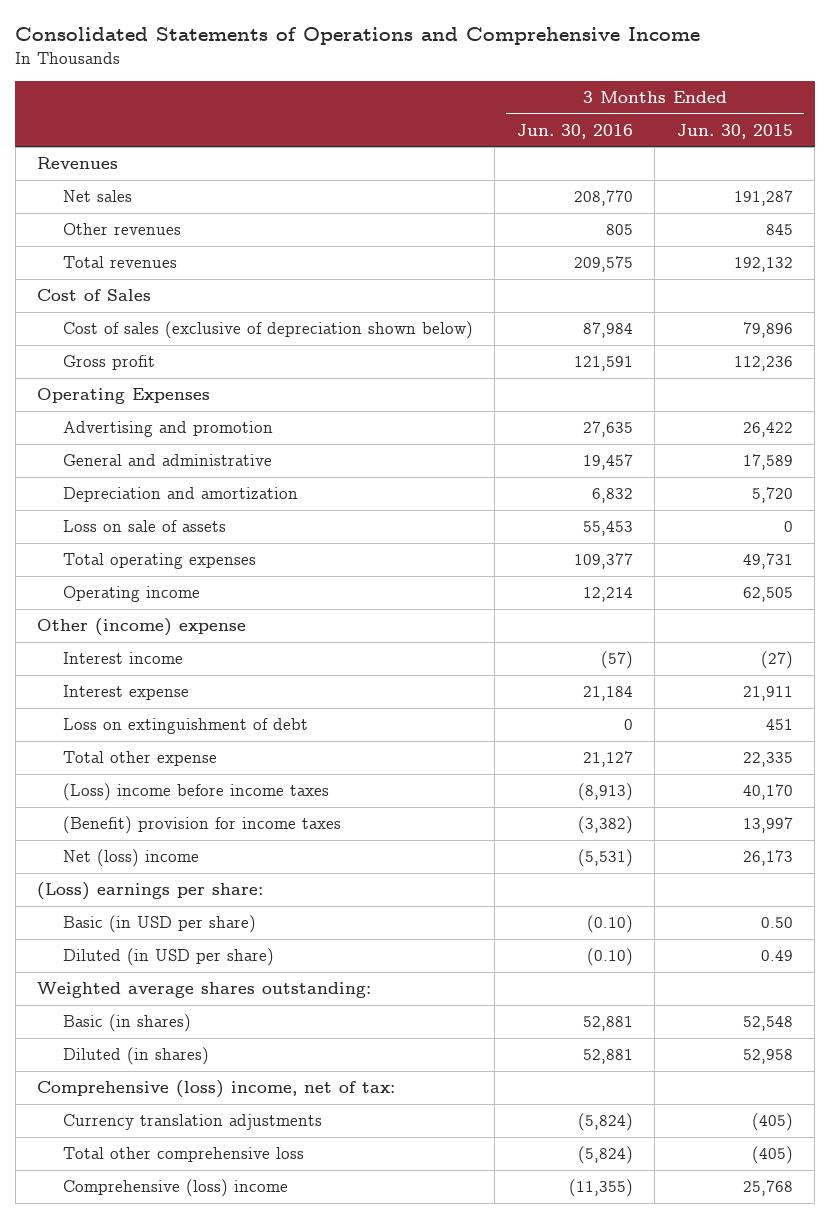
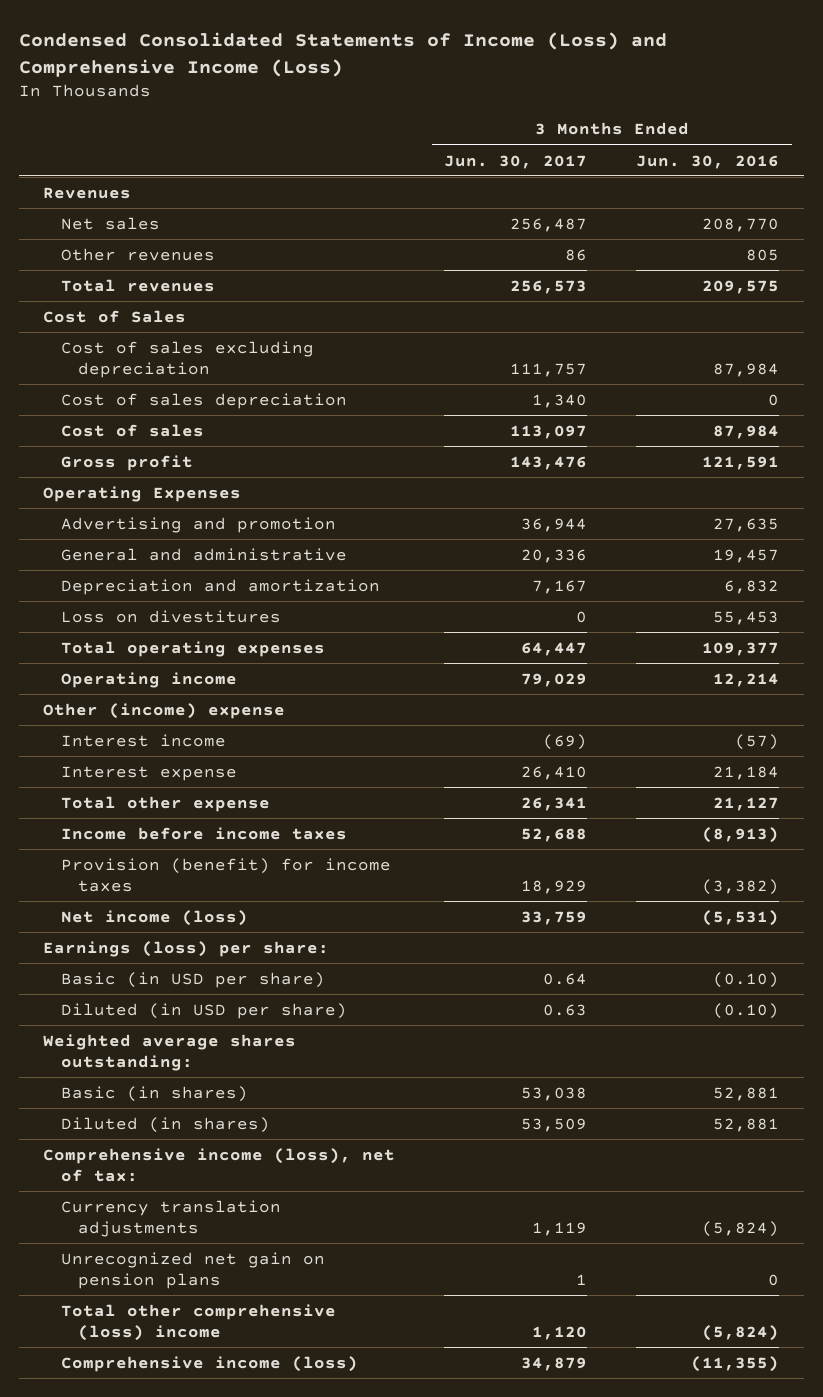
- Consolidated Statements of Operations and Comprehensive Income
+ Condensed Consolidated Statements of Income (Loss) and Comprehensive Income (Loss)
- | 3 Months Ended Jun. 30, 2016 | 3 Months Ended Jun. 30, 2015
+ | 3 Months Ended Jun. 30, 2017 | 3 Months Ended Jun. 30, 2016
- Cost of sales (exclusive of depreciation shown below) | 87,984 | 79,896
+ Cost of sales excluding depreciation | 111,757 | 87,984
+ Cost of sales depreciation | 1,340 | 0
+ Cost of sales | 113,097 | 87,984
- Loss on sale of assets | 55,453 | 0
+ Loss on divestitures | 0 | 55,453
- Loss on extinguishment of debt | 0 | 451
- (Loss) income before income taxes | (8,913) | 40,170
- (Benefit) provision for income taxes | (3,382) | 13,997
- Net (loss) income | (5,531) | 26,173
- (Loss) earnings per share:
+ Income before income taxes | 52,688 | (8,913)
+ Provision (benefit) for income taxes | 18,929 | (3,382)
+ Net income (loss) | 33,759 | (5,531)
+ Earnings (loss) per share:
- Comprehensive (loss) income, net of tax:
+ Comprehensive income (loss), net of tax:
- Total other comprehensive loss | (5,824) | (405)
- Comprehensive (loss) income | (11,355) | 25,768
+ Unrecognized net gain on pension plans | 1 | 0
+ Total other comprehensive (loss) income | 1,120 | (5,824)
+ Comprehensive income (loss) | 34,879 | (11,355)

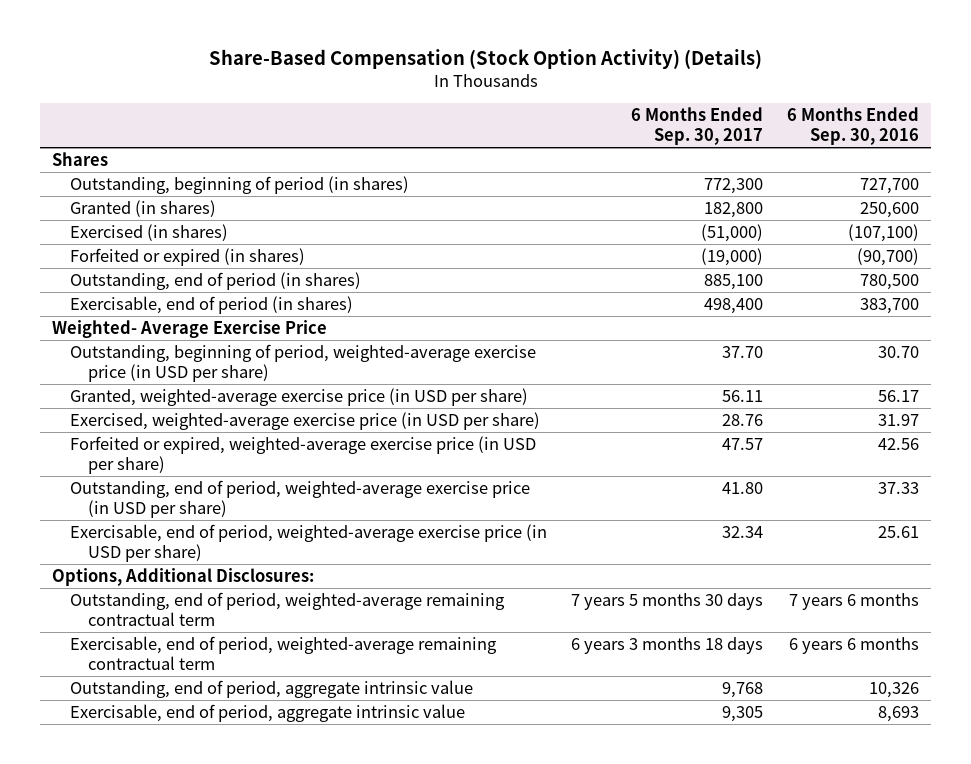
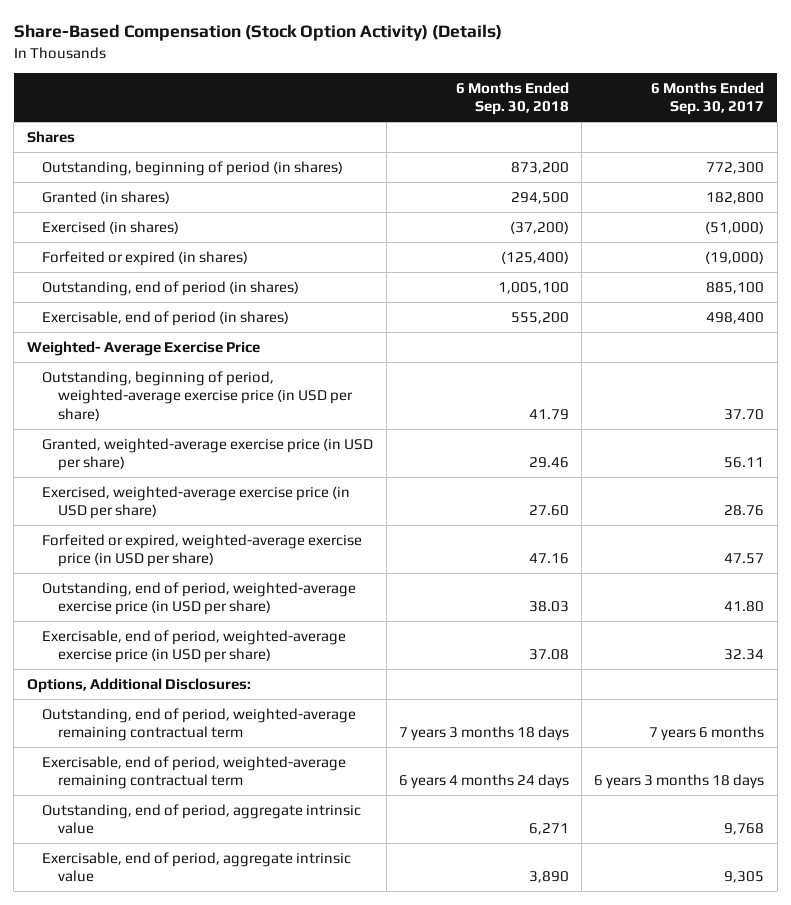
- | 6 Months Ended Sep. 30, 2017 | 6 Months Ended Sep. 30, 2016
+ | 6 Months Ended Sep. 30, 2018 | 6 Months Ended Sep. 30, 2017
- Outstanding, end of period, weighted-average remaining contractual term | 7 years 5 months 30 days | 7 years 6 months
+ Outstanding, end of period, weighted-average remaining contractual term | 7 years 3 months 18 days | 7 years 6 months

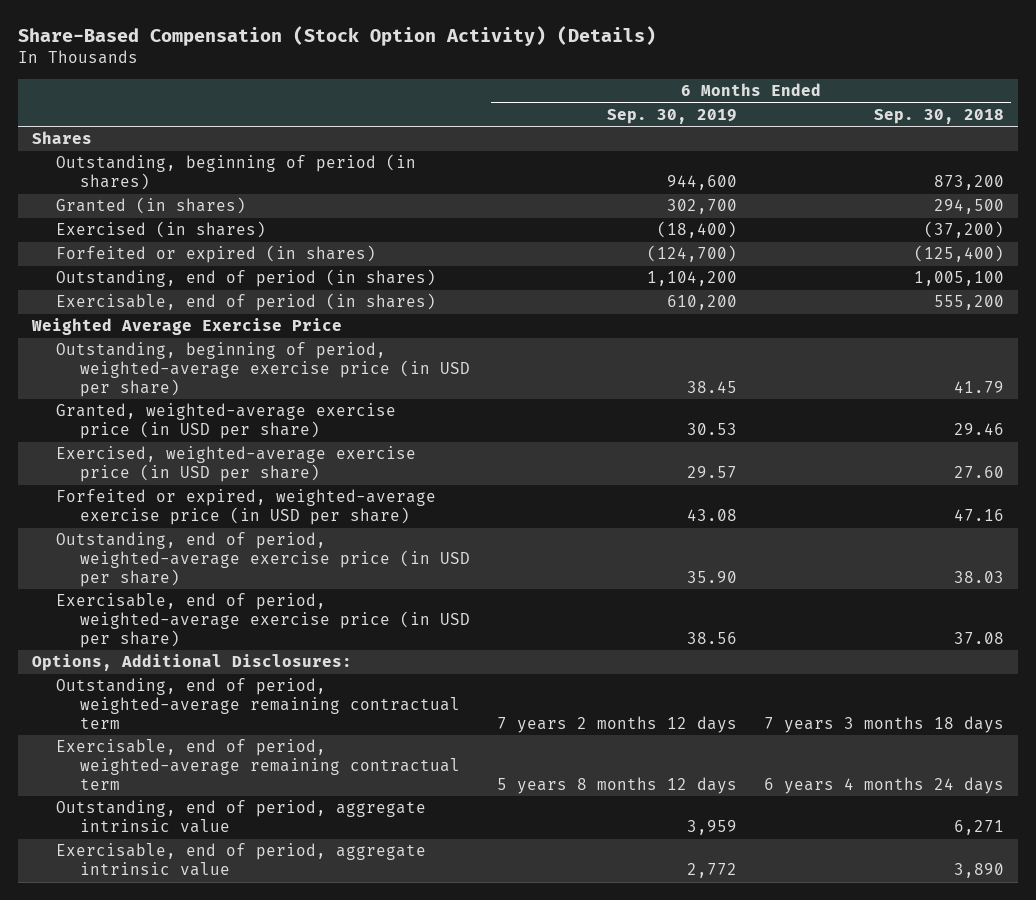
- | 6 Months Ended Sep. 30, 2018 | 6 Months Ended Sep. 30, 2017
+ | 6 Months Ended Sep. 30, 2019 | 6 Months Ended Sep. 30, 2018
- Weighted- Average Exercise Price
+ Weighted Average Exercise Price

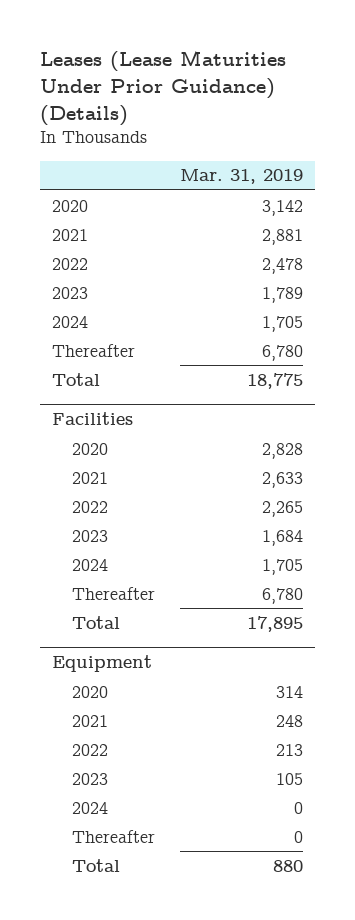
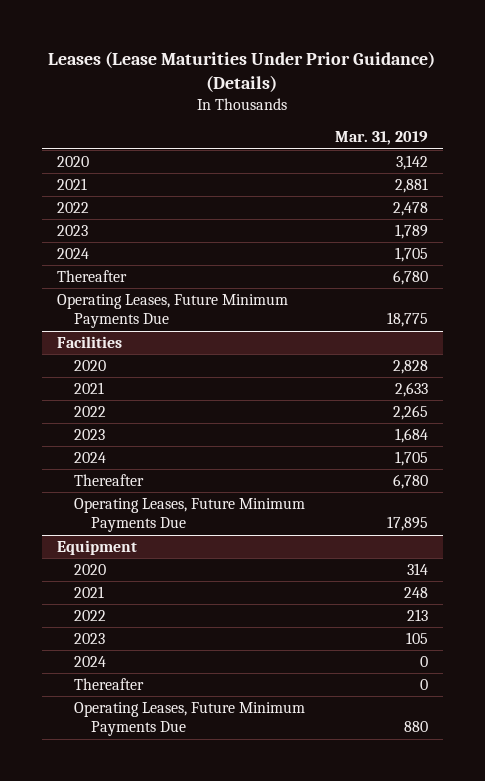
- Total | 18,775
+ Operating Leases, Future Minimum Payments Due | 18,775
@ Facilities
- Total | 17,895
+ Operating Leases, Future Minimum Payments Due | 17,895
@ Equipment
- Total | 880
+ Operating Leases, Future Minimum Payments Due | 880

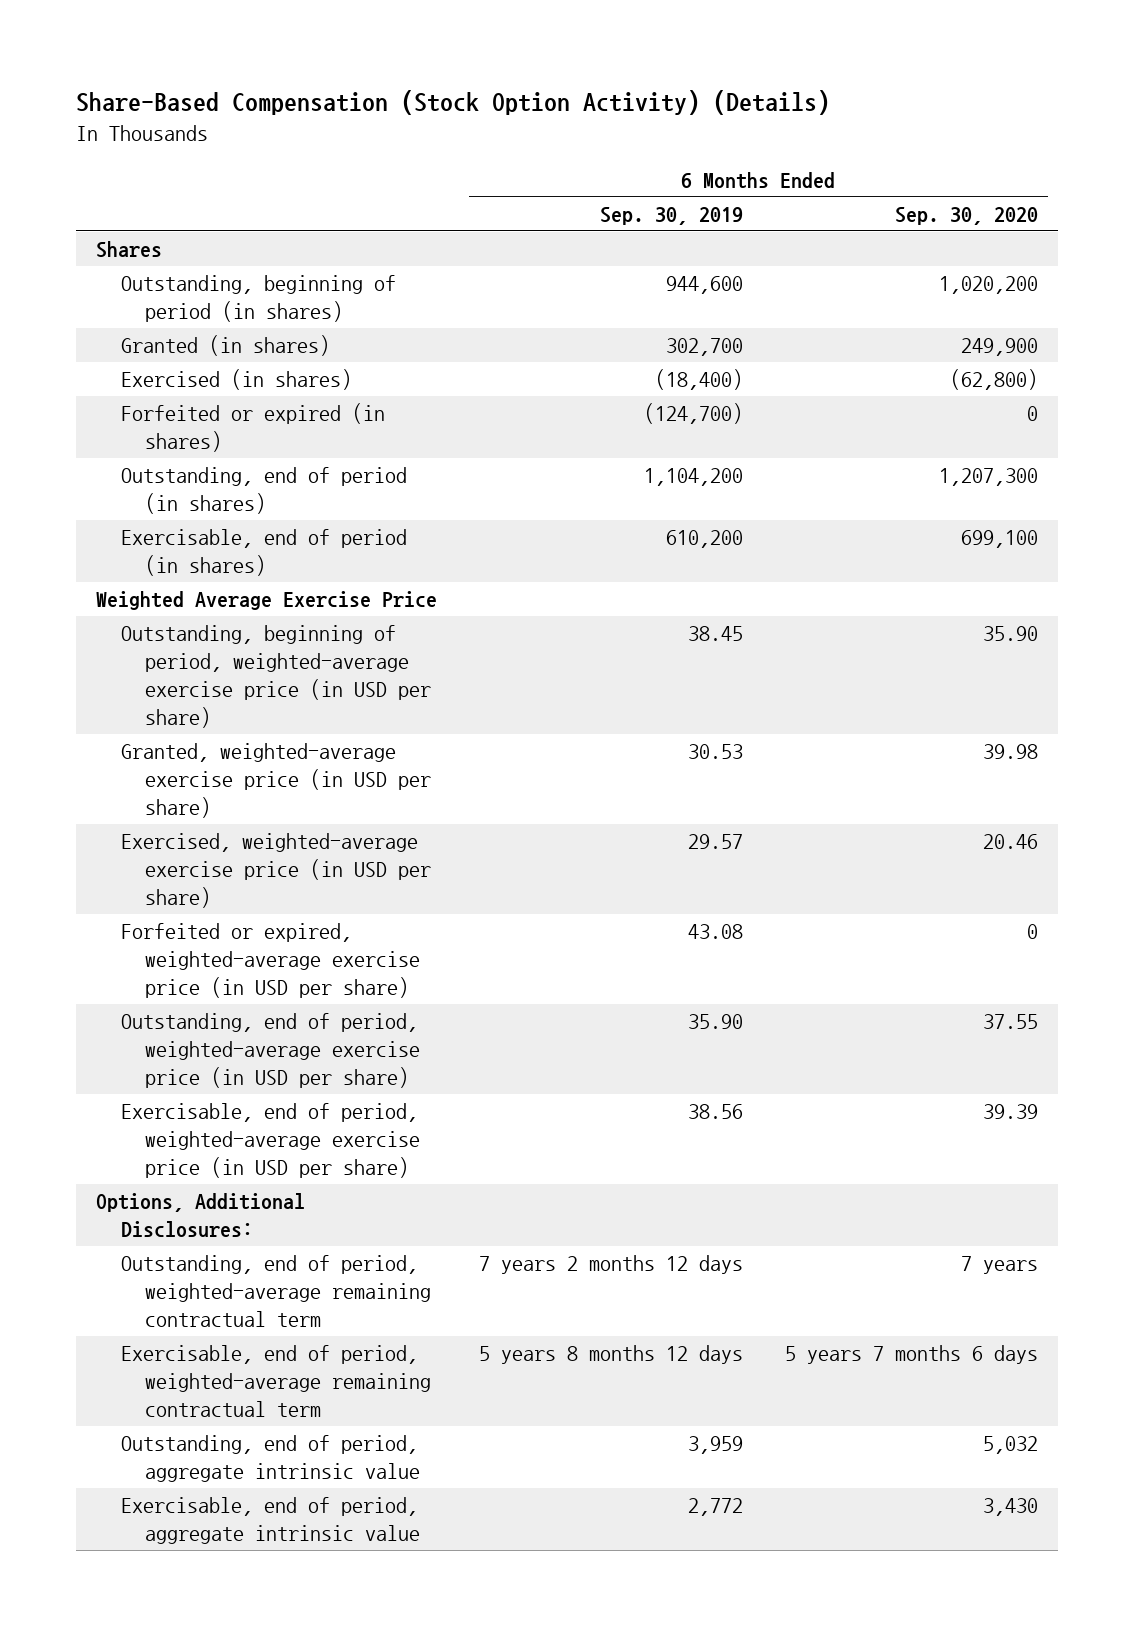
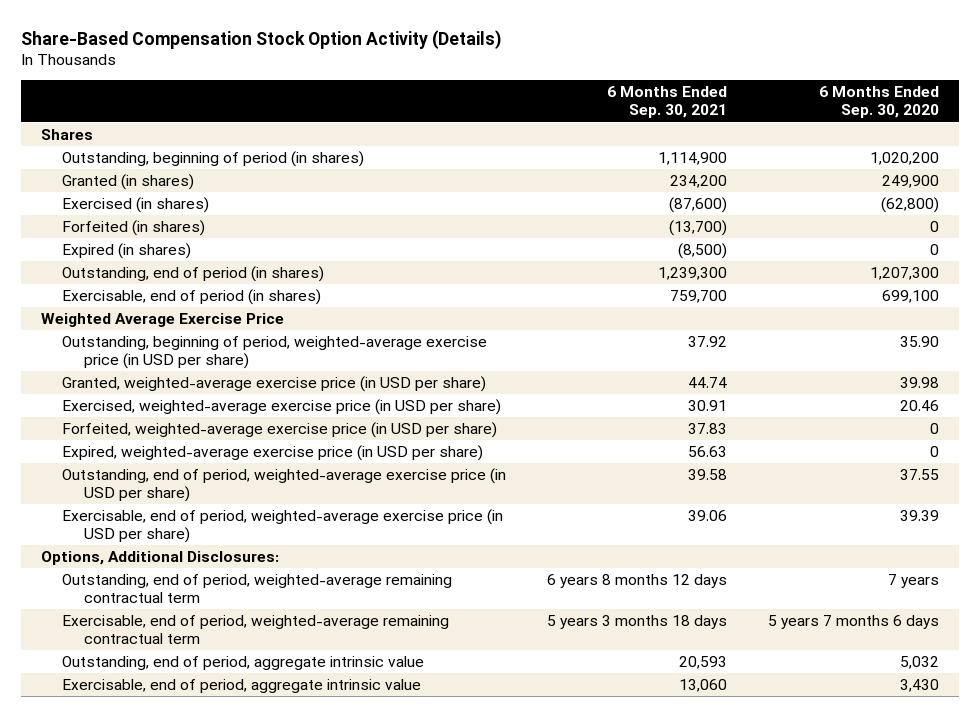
- Share-Based Compensation (Stock Option Activity) (Details)
+ Share-Based Compensation Stock Option Activity (Details)
- | 6 Months Ended Sep. 30, 2019 | 6 Months Ended Sep. 30, 2020
+ | 6 Months Ended Sep. 30, 2021 | 6 Months Ended Sep. 30, 2020
- Forfeited or expired (in shares) | (124,700) | 0
+ Forfeited (in shares) | (13,700) | 0
+ Expired (in shares) | (8,500) | 0
- Forfeited or expired, weighted-average exercise price (in USD per share) | 43.08 | 0
+ Forfeited, weighted-average exercise price (in USD per share) | 37.83 | 0
+ Expired, weighted-average exercise price (in USD per share) | 56.63 | 0

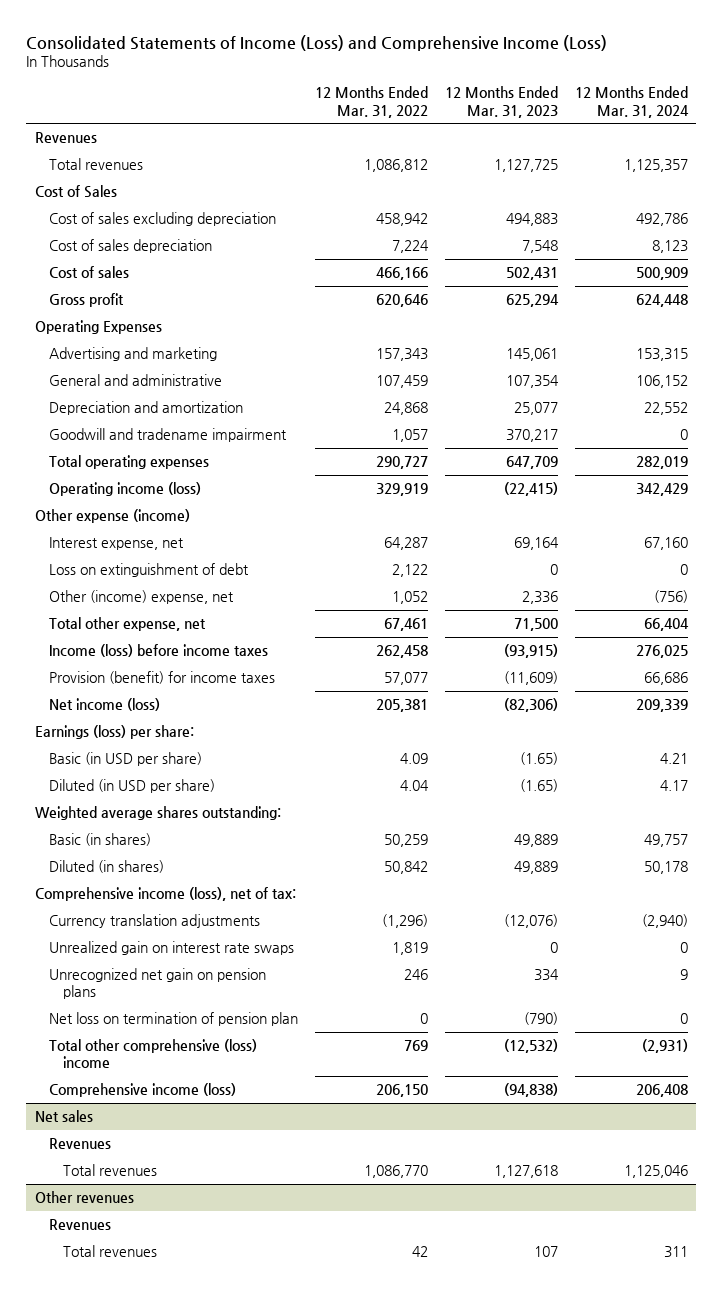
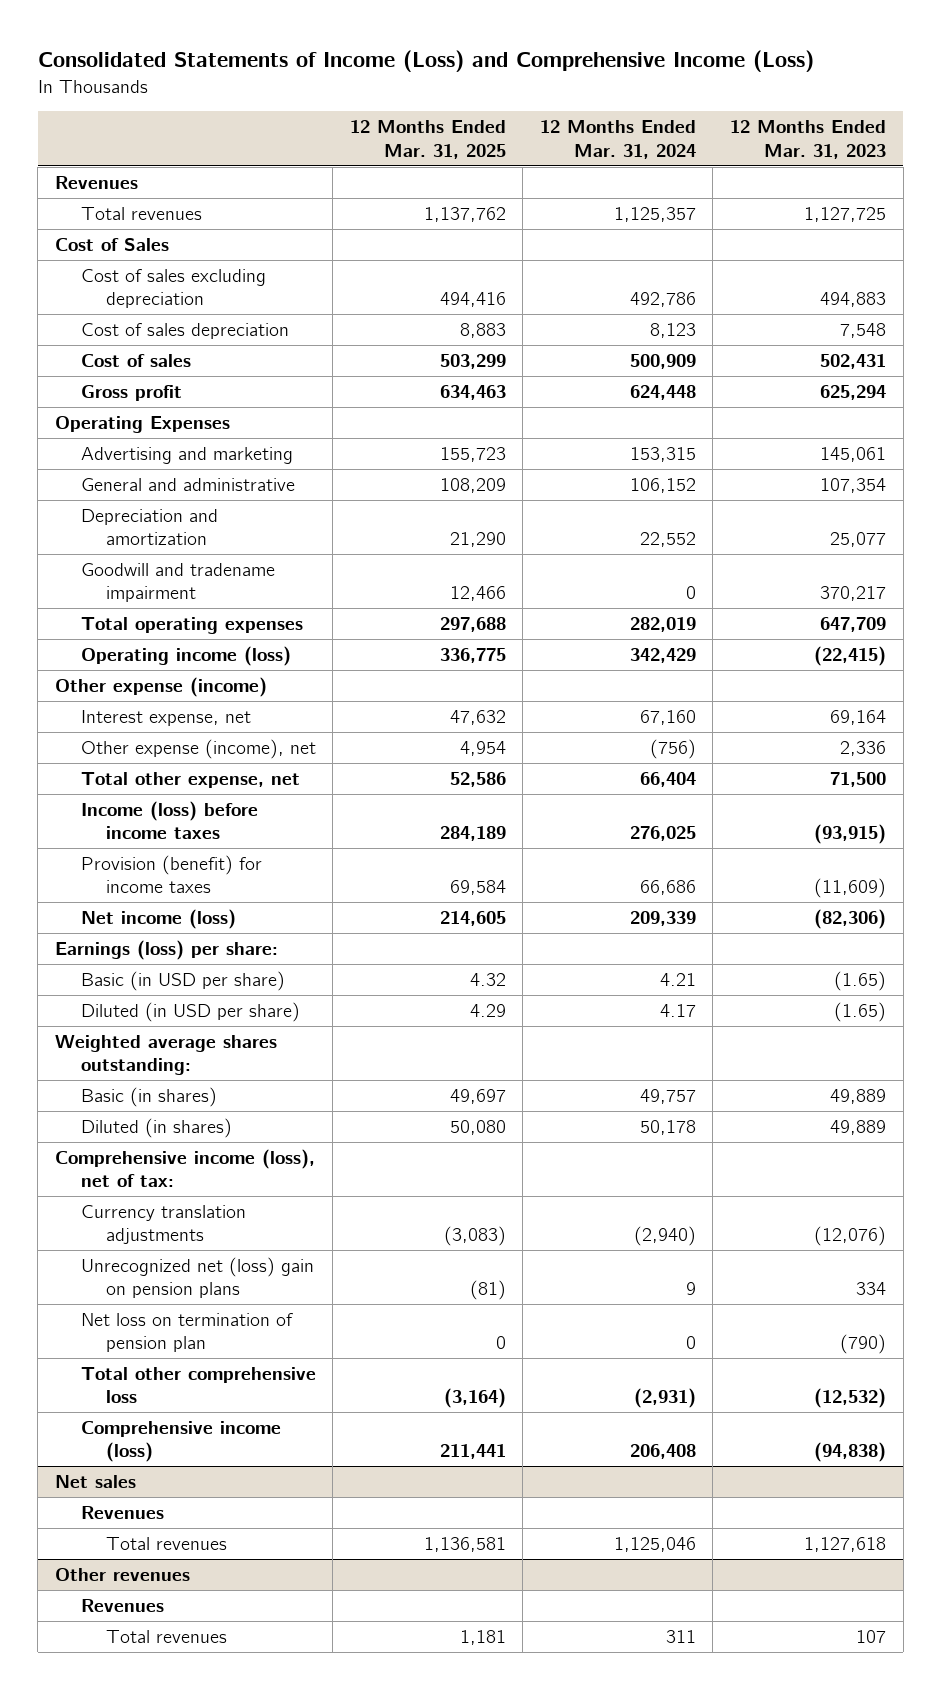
- | 12 Months Ended Mar. 31, 2022 | 12 Months Ended Mar. 31, 2023 | 12 Months Ended Mar. 31, 2024
+ | 12 Months Ended Mar. 31, 2025 | 12 Months Ended Mar. 31, 2024 | 12 Months Ended Mar. 31, 2023
- Loss on extinguishment of debt | 2,122 | 0 | 0
- Other (income) expense, net | 1,052 | 2,336 | (756)
+ Other expense (income), net | 4,954 | (756) | 2,336
- Unrealized gain on interest rate swaps | 1,819 | 0 | 0
- Unrecognized net gain on pension plans | 246 | 334 | 9
+ Unrecognized net (loss) gain on pension plans | (81) | 9 | 334
- Total other comprehensive (loss) income | 769 | (12,532) | (2,931)
+ Total other comprehensive loss | (3,164) | (2,931) | (12,532)

